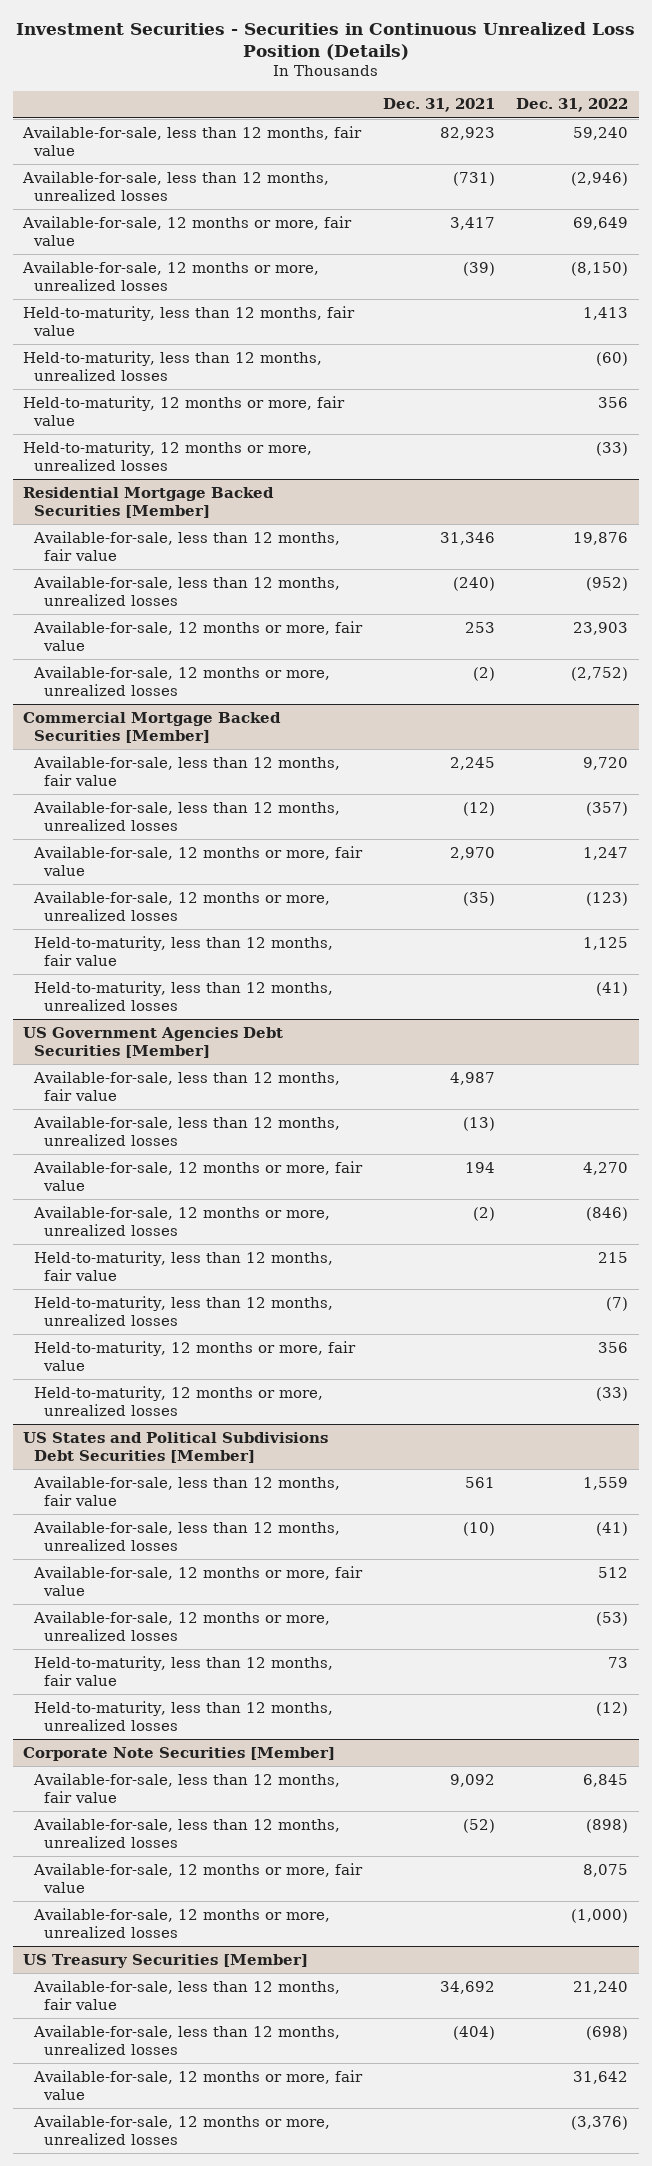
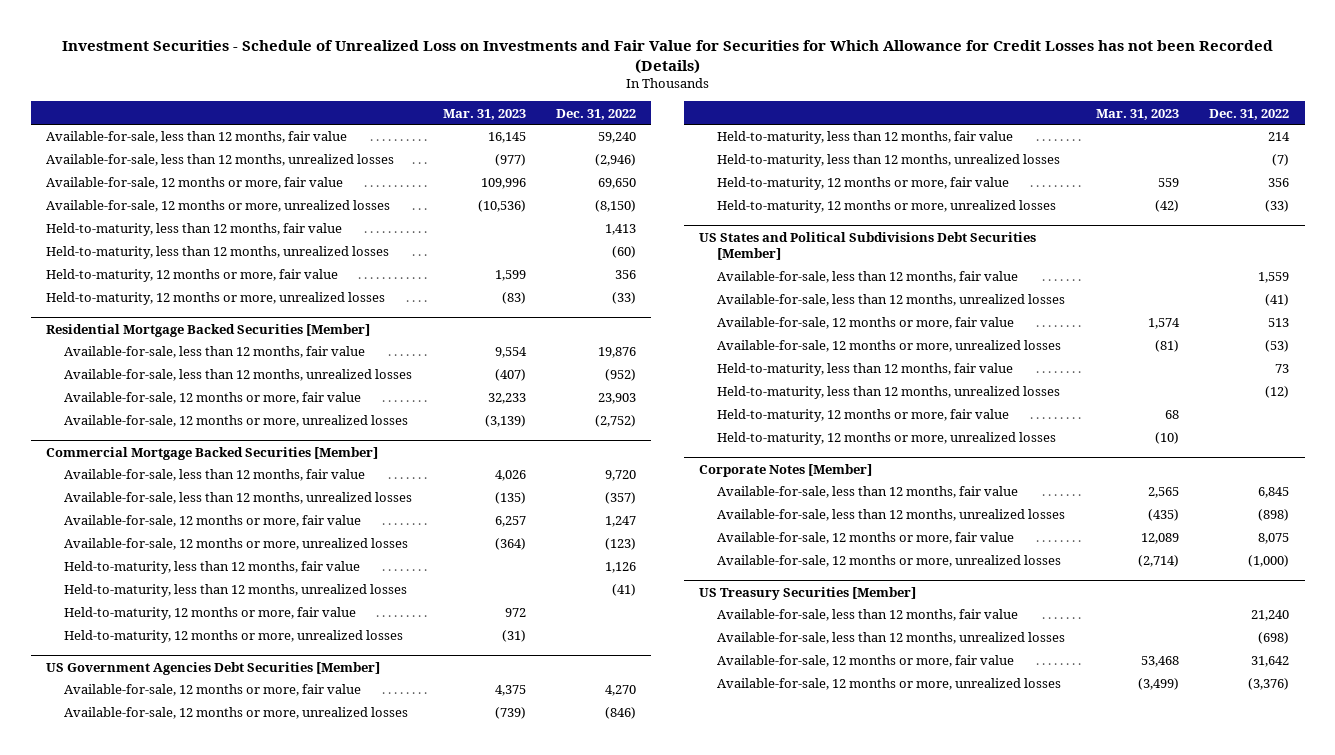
- Investment Securities - Securities in Continuous Unrealized Loss Position (Details)
+ Investment Securities - Schedule of Unrealized Loss on Investments and Fair Value for Securities for Which Allowance for Credit Losses has not been Recorded (Details)
- | Dec. 31, 2021 | Dec. 31, 2022
+ | Mar. 31, 2023 | Dec. 31, 2022
- Available-for-sale, 12 months or more, fair value | 3,417 | 69,649
+ Available-for-sale, 12 months or more, fair value | 109,996 | 69,650
@ Commercial Mortgage Backed Securities [Member]
- Held-to-maturity, less than 12 months, fair value | | 1,125
+ Held-to-maturity, less than 12 months, fair value | | 1,126
+ Held-to-maturity, 12 months or more, fair value | 972 |
+ Held-to-maturity, 12 months or more, unrealized losses | (31) |
@ US Government Agencies Debt Securities [Member]
- Available-for-sale, less than 12 months, fair value | 4,987 |
- Available-for-sale, less than 12 months, unrealized losses | (13) |
- Held-to-maturity, less than 12 months, fair value | | 215
+ Held-to-maturity, less than 12 months, fair value | | 214
@ US States and Political Subdivisions Debt Securities [Member]
- Available-for-sale, 12 months or more, fair value | | 512
+ Available-for-sale, 12 months or more, fair value | 1,574 | 513
- Corporate Note Securities [Member]
@ US States and Political Subdivisions Debt Securities [Member]
+ Held-to-maturity, 12 months or more, fair value | 68 |
+ Held-to-maturity, 12 months or more, unrealized losses | (10) |
+ Corporate Notes [Member]

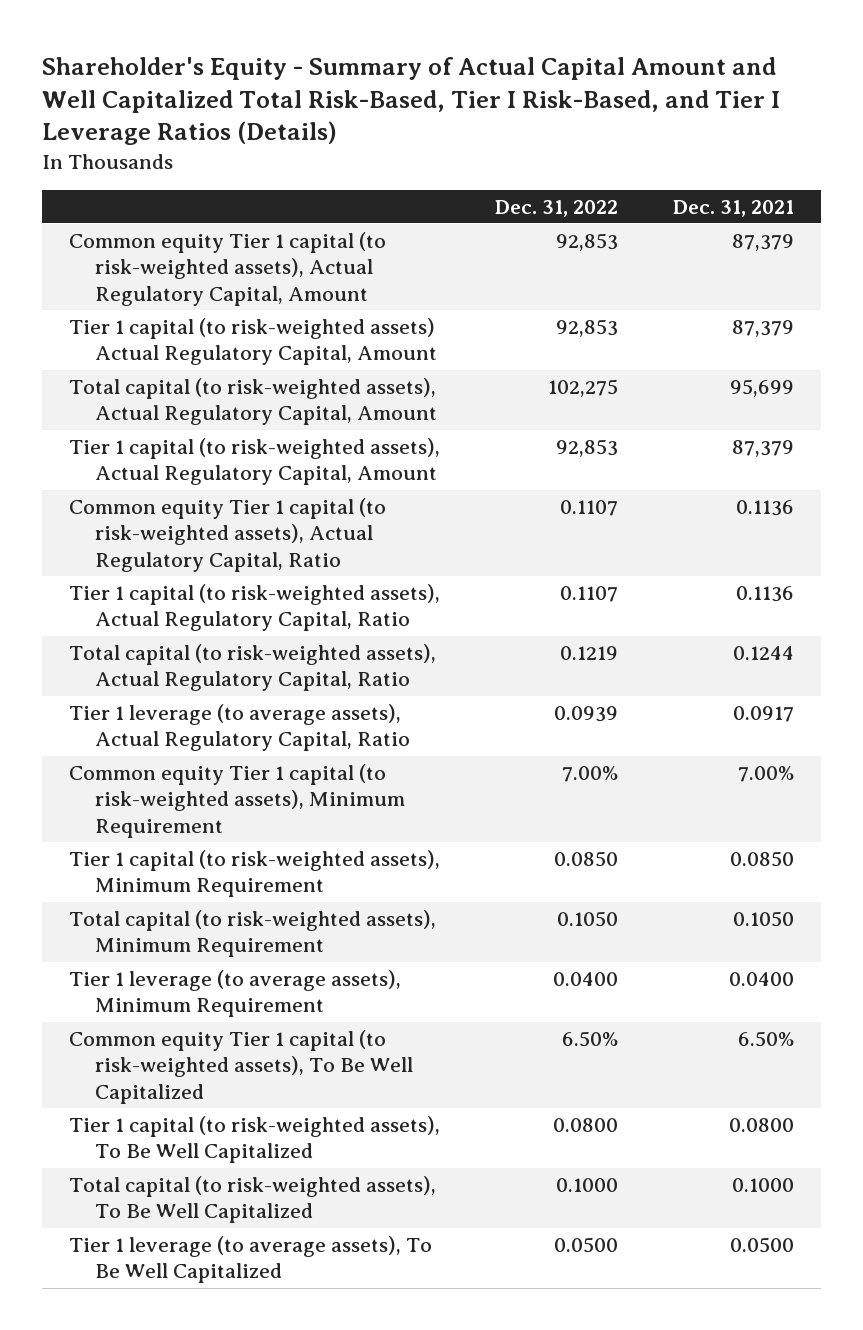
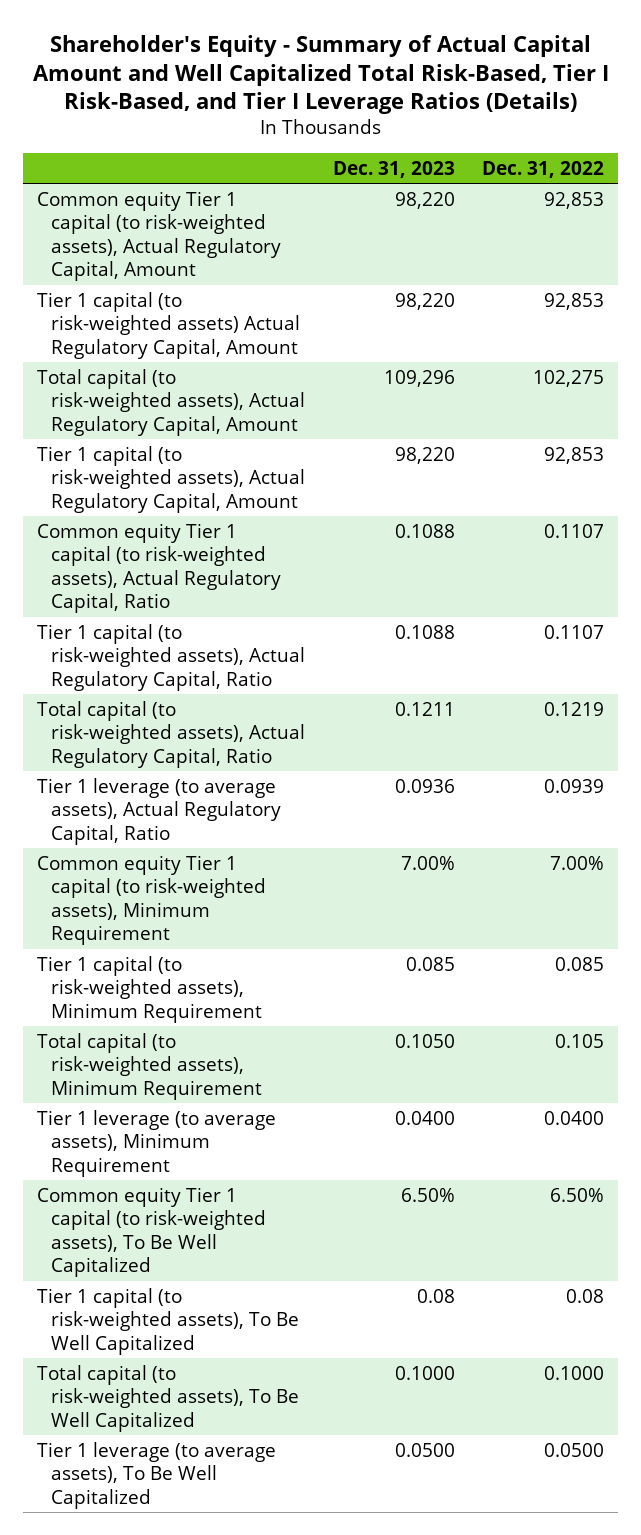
- | Dec. 31, 2022 | Dec. 31, 2021
+ | Dec. 31, 2023 | Dec. 31, 2022
- Tier 1 capital (to risk-weighted assets), Minimum Requirement | 0.0850 | 0.0850
- Total capital (to risk-weighted assets), Minimum Requirement | 0.1050 | 0.1050
+ Tier 1 capital (to risk-weighted assets), Minimum Requirement | 0.085 | 0.085
+ Total capital (to risk-weighted assets), Minimum Requirement | 0.1050 | 0.105
- Tier 1 capital (to risk-weighted assets), To Be Well Capitalized | 0.0800 | 0.0800
+ Tier 1 capital (to risk-weighted assets), To Be Well Capitalized | 0.08 | 0.08

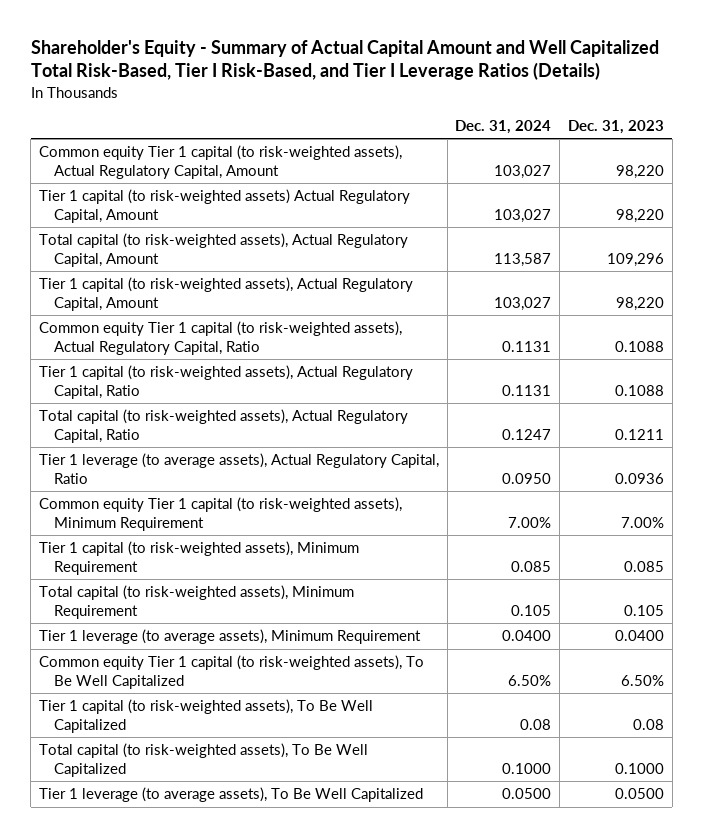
- | Dec. 31, 2023 | Dec. 31, 2022
+ | Dec. 31, 2024 | Dec. 31, 2023
- Total capital (to risk-weighted assets), Minimum Requirement | 0.1050 | 0.105
+ Total capital (to risk-weighted assets), Minimum Requirement | 0.105 | 0.105

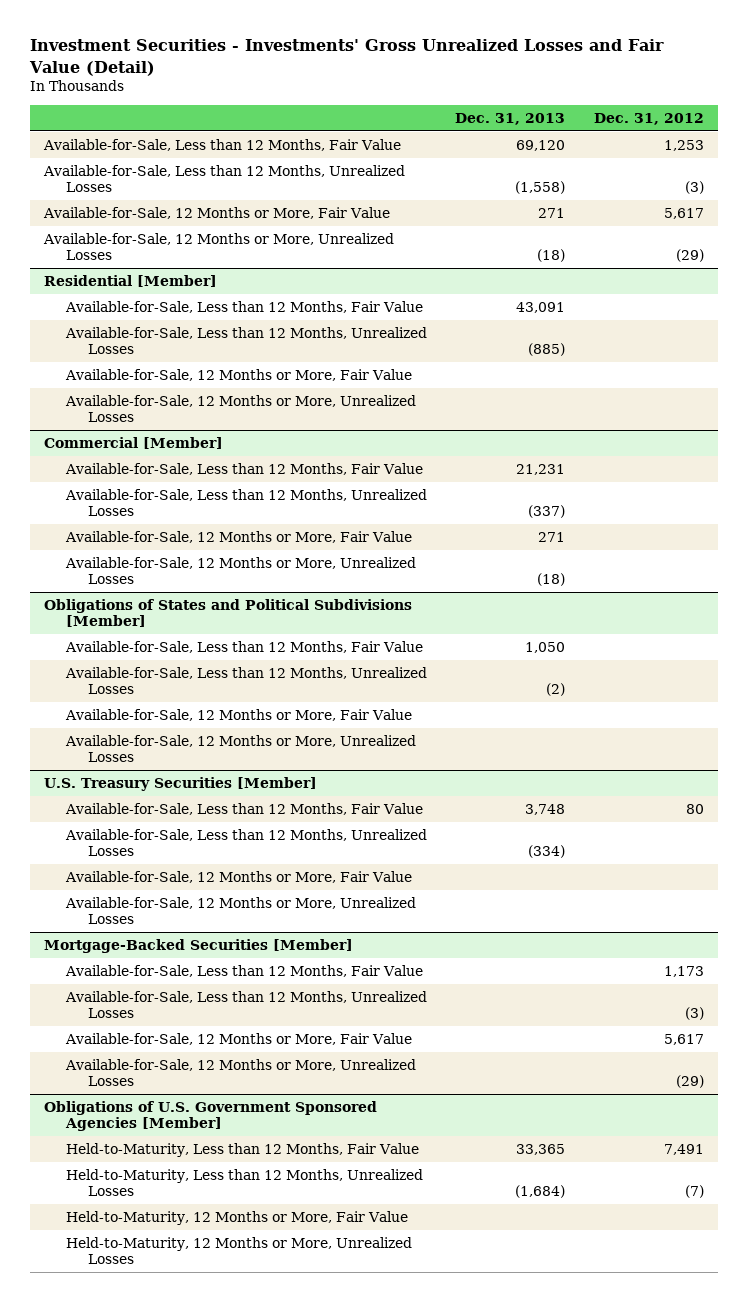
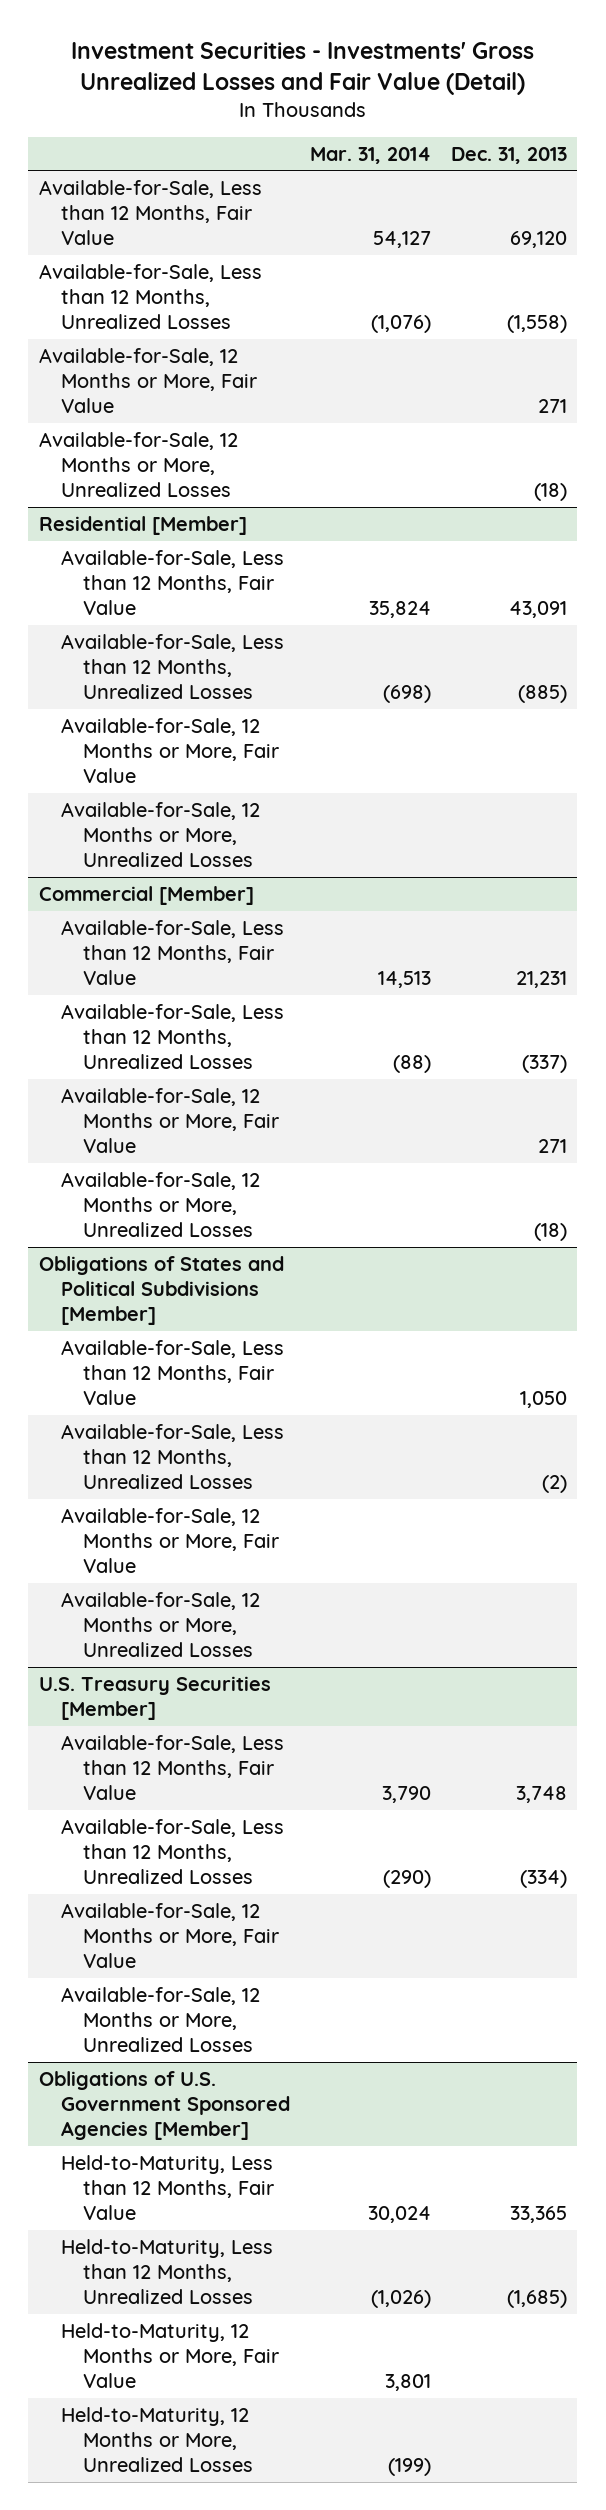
- | Dec. 31, 2013 | Dec. 31, 2012
+ | Mar. 31, 2014 | Dec. 31, 2013
- Mortgage-Backed Securities [Member]
- Available-for-Sale, Less than 12 Months, Fair Value | | 1,173
- Available-for-Sale, Less than 12 Months, Unrealized Losses | | (3)
- Available-for-Sale, 12 Months or More, Fair Value | | 5,617
- Available-for-Sale, 12 Months or More, Unrealized Losses | | (29)
@ Obligations of U.S. Government Sponsored Agencies [Member]
- Held-to-Maturity, Less than 12 Months, Unrealized Losses | (1,684) | (7)
+ Held-to-Maturity, Less than 12 Months, Unrealized Losses | (1,026) | (1,685)

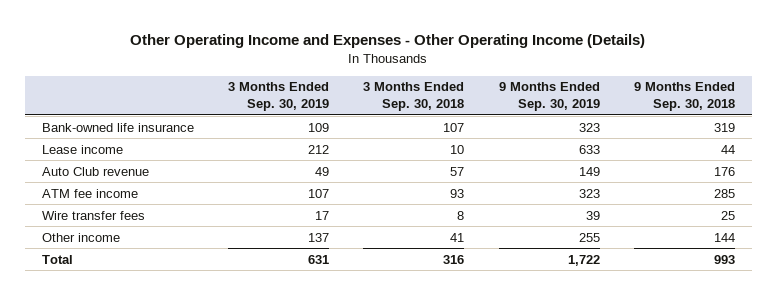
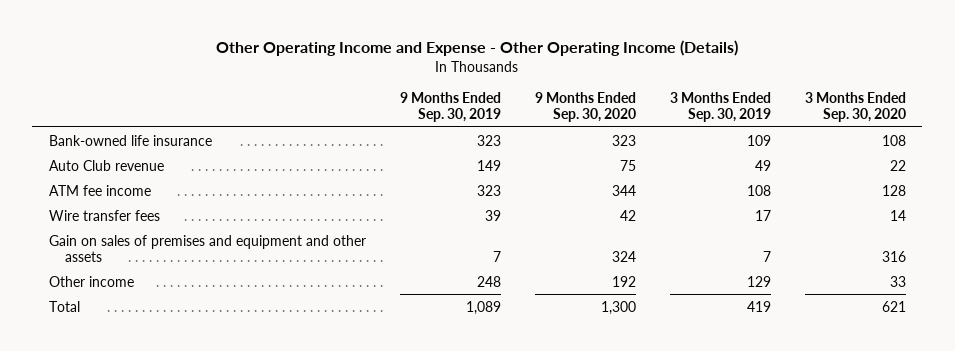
- Other Operating Income and Expenses - Other Operating Income (Details)
+ Other Operating Income and Expense - Other Operating Income (Details)
- | 3 Months Ended Sep. 30, 2019 | 3 Months Ended Sep. 30, 2018 | 9 Months Ended Sep. 30, 2019 | 9 Months Ended Sep. 30, 2018
+ | 9 Months Ended Sep. 30, 2019 | 9 Months Ended Sep. 30, 2020 | 3 Months Ended Sep. 30, 2019 | 3 Months Ended Sep. 30, 2020
- Lease income | 212 | 10 | 633 | 44
- ATM fee income | 107 | 93 | 323 | 285
+ ATM fee income | 323 | 344 | 108 | 128
- Other income | 137 | 41 | 255 | 144
- Total | 631 | 316 | 1,722 | 993
+ Gain on sales of premises and equipment and other assets | 7 | 324 | 7 | 316
+ Other income | 248 | 192 | 129 | 33
+ Total | 1,089 | 1,300 | 419 | 621

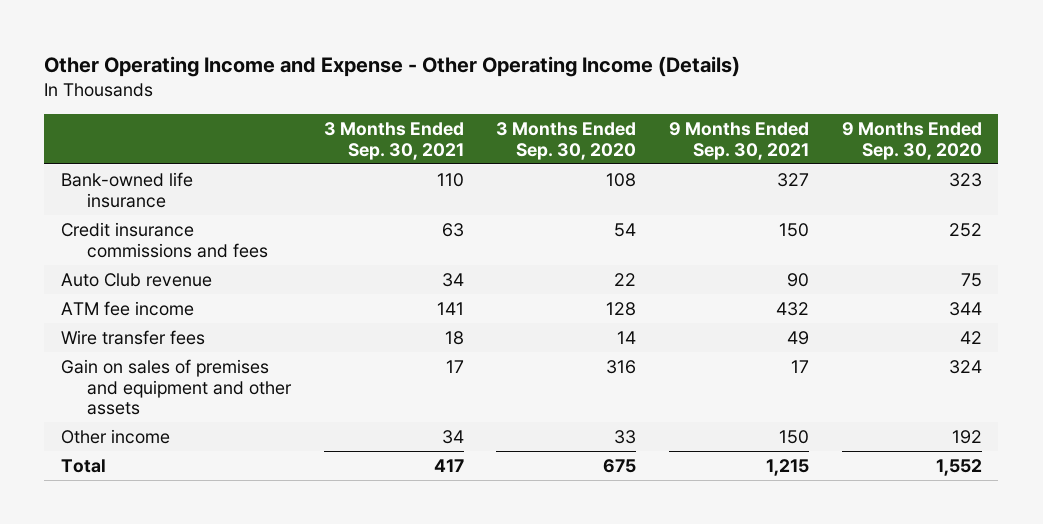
- | 9 Months Ended Sep. 30, 2019 | 9 Months Ended Sep. 30, 2020 | 3 Months Ended Sep. 30, 2019 | 3 Months Ended Sep. 30, 2020
+ | 3 Months Ended Sep. 30, 2021 | 3 Months Ended Sep. 30, 2020 | 9 Months Ended Sep. 30, 2021 | 9 Months Ended Sep. 30, 2020
+ Credit insurance commissions and fees | 63 | 54 | 150 | 252
- Total | 1,089 | 1,300 | 419 | 621
+ Total | 417 | 675 | 1,215 | 1,552

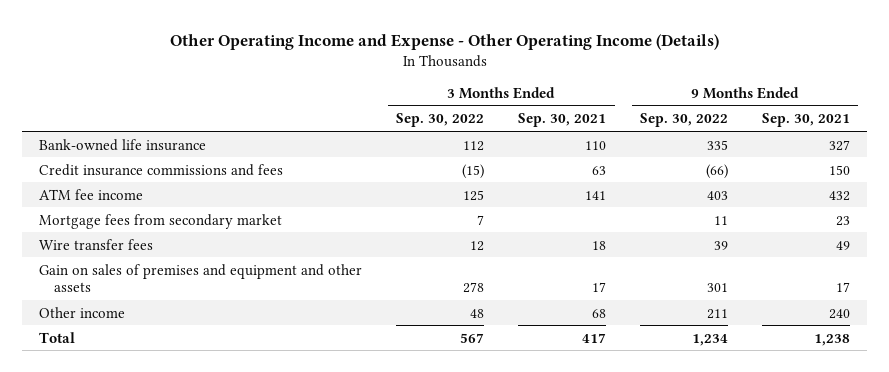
- | 3 Months Ended Sep. 30, 2021 | 3 Months Ended Sep. 30, 2020 | 9 Months Ended Sep. 30, 2021 | 9 Months Ended Sep. 30, 2020
+ | 3 Months Ended Sep. 30, 2022 | 3 Months Ended Sep. 30, 2021 | 9 Months Ended Sep. 30, 2022 | 9 Months Ended Sep. 30, 2021
- Auto Club revenue | 34 | 22 | 90 | 75
+ Mortgage fees from secondary market | 7 | | 11 | 23
- Other income | 34 | 33 | 150 | 192
- Total | 417 | 675 | 1,215 | 1,552
+ Other income | 48 | 68 | 211 | 240
+ Total | 567 | 417 | 1,234 | 1,238

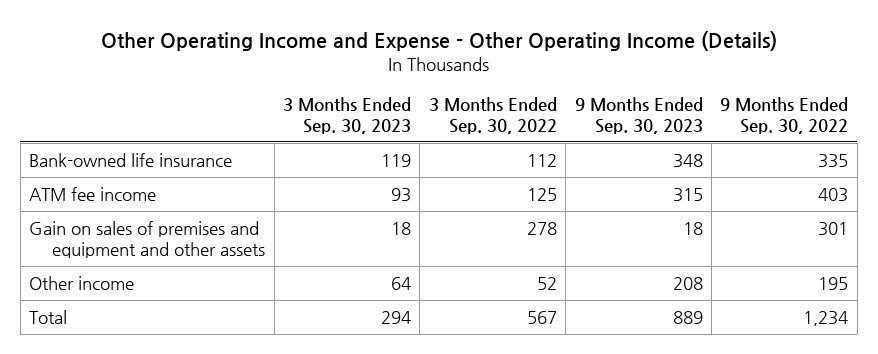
- | 3 Months Ended Sep. 30, 2022 | 3 Months Ended Sep. 30, 2021 | 9 Months Ended Sep. 30, 2022 | 9 Months Ended Sep. 30, 2021
+ | 3 Months Ended Sep. 30, 2023 | 3 Months Ended Sep. 30, 2022 | 9 Months Ended Sep. 30, 2023 | 9 Months Ended Sep. 30, 2022
- Credit insurance commissions and fees | (15) | 63 | (66) | 150
- Mortgage fees from secondary market | 7 | | 11 | 23
- Wire transfer fees | 12 | 18 | 39 | 49
- Other income | 48 | 68 | 211 | 240
+ Other income | 64 | 52 | 208 | 195

